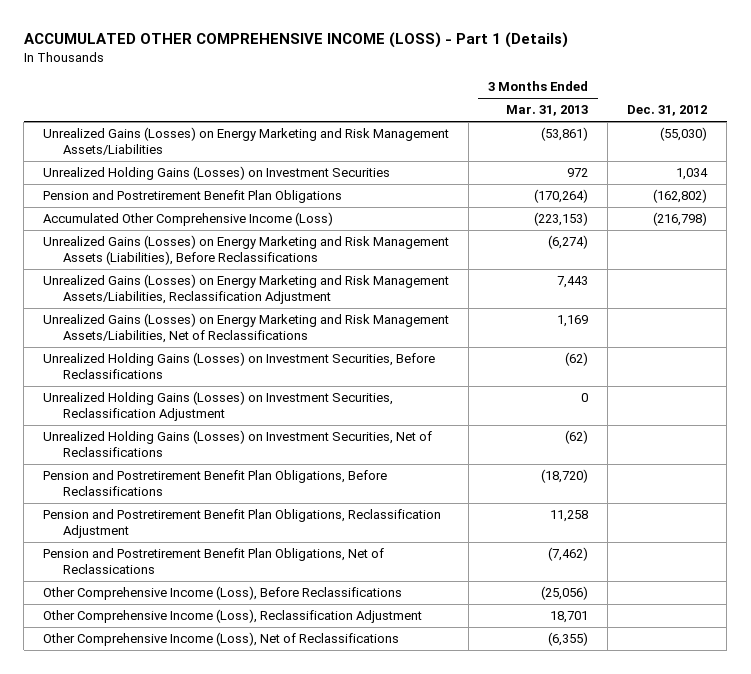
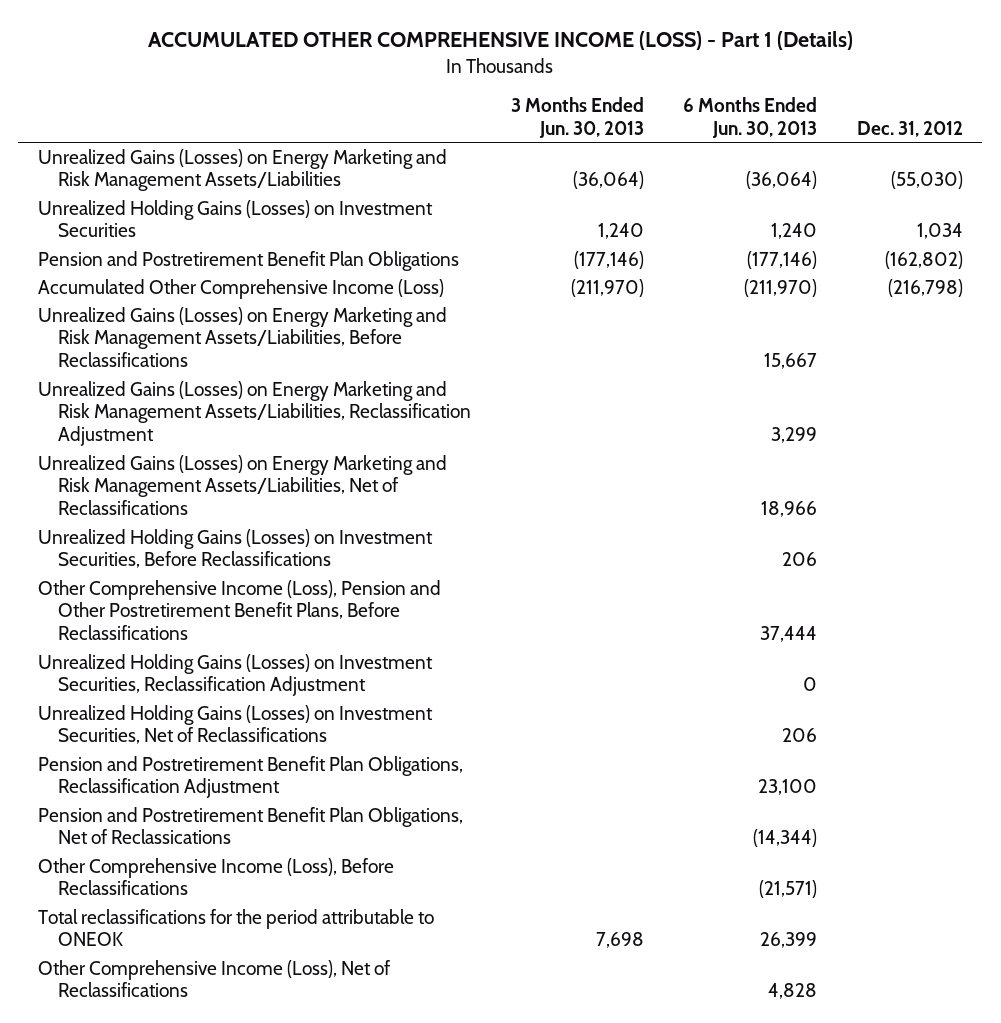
- | 3 Months Ended Mar. 31, 2013 | Dec. 31, 2012
+ | 3 Months Ended Jun. 30, 2013 | 6 Months Ended Jun. 30, 2013 | Dec. 31, 2012
- Unrealized Gains (Losses) on Energy Marketing and Risk Management Assets (Liabilities), Before Reclassifications | (6,274) |
+ Unrealized Gains (Losses) on Energy Marketing and Risk Management Assets/Liabilities, Before Reclassifications | | 15,667 |
+ Other Comprehensive Income (Loss), Pension and Other Postretirement Benefit Plans, Before Reclassifications | | 37,444 |
- Pension and Postretirement Benefit Plan Obligations, Before Reclassifications | (18,720) |
- Other Comprehensive Income (Loss), Reclassification Adjustment | 18,701 |
+ Total reclassifications for the period attributable to ONEOK | 7,698 | 26,399 |

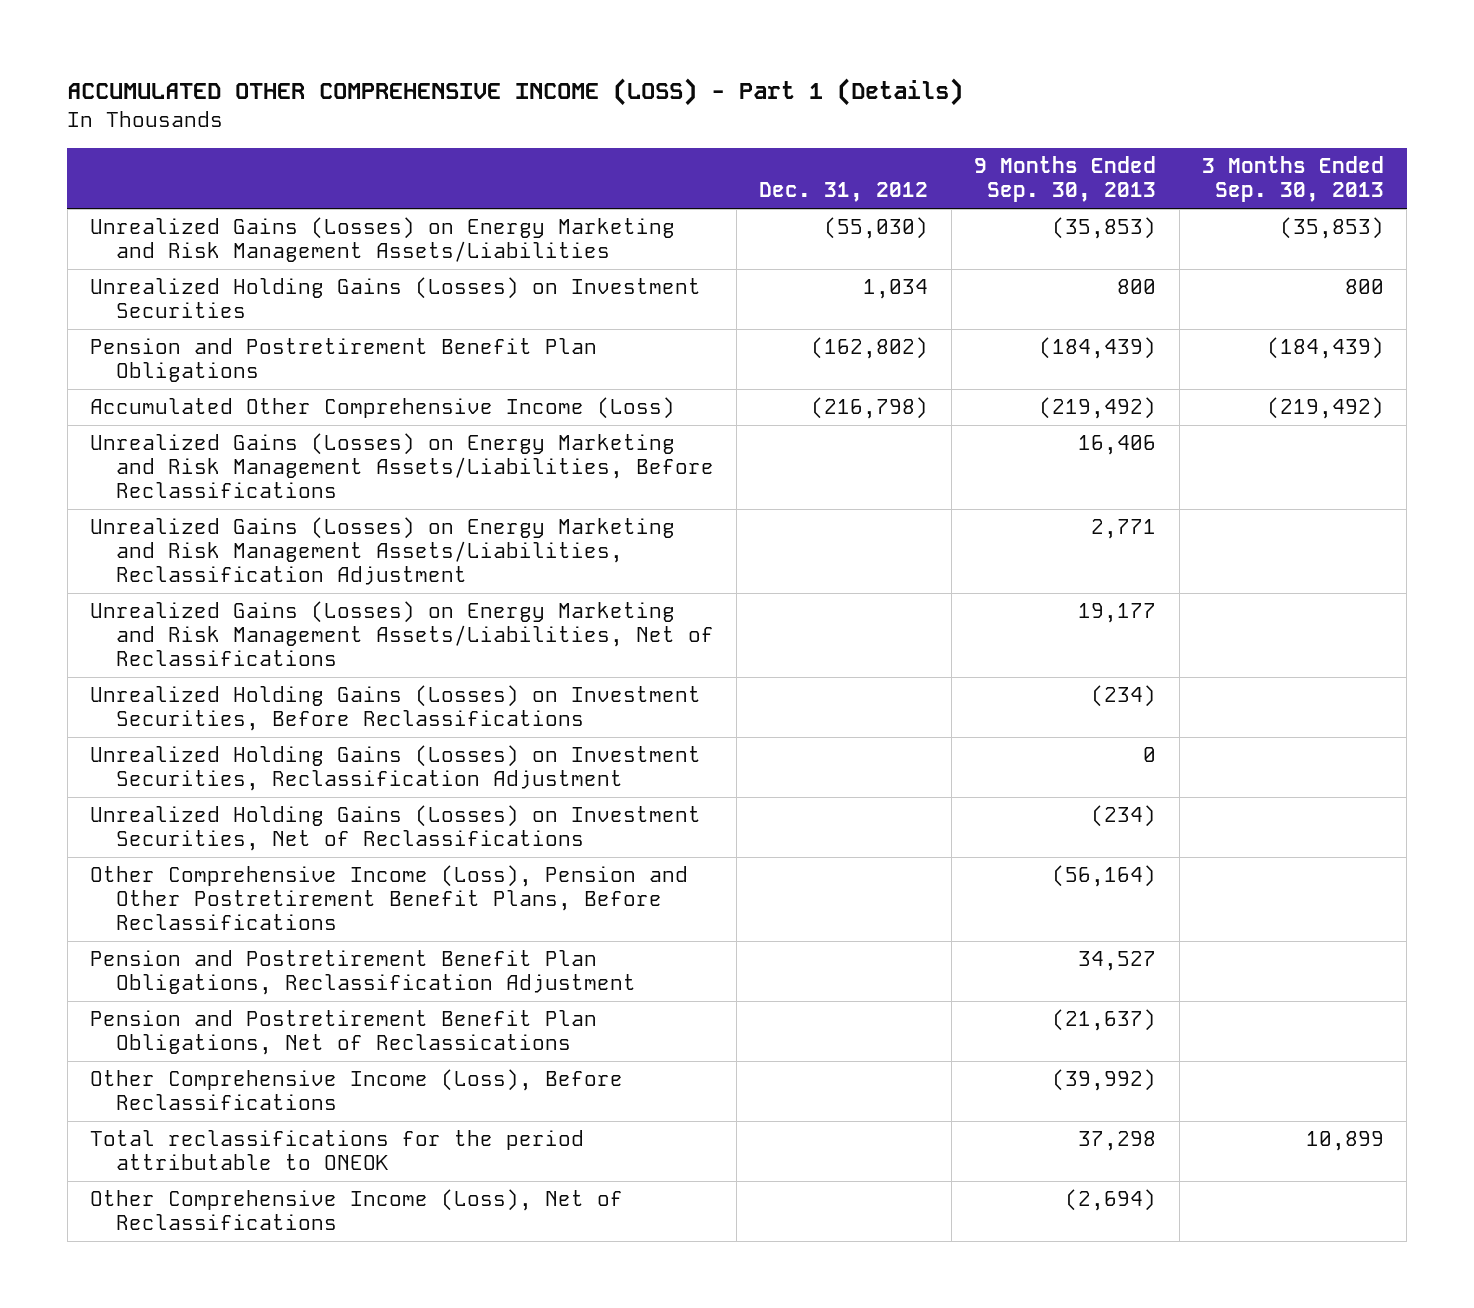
- | 3 Months Ended Jun. 30, 2013 | 6 Months Ended Jun. 30, 2013 | Dec. 31, 2012
+ | Dec. 31, 2012 | 9 Months Ended Sep. 30, 2013 | 3 Months Ended Sep. 30, 2013
moved down: Other Comprehensive Income (Loss), Pension and Other Postretirement Benefit Plans, Before Reclassifications | | (56,164) |

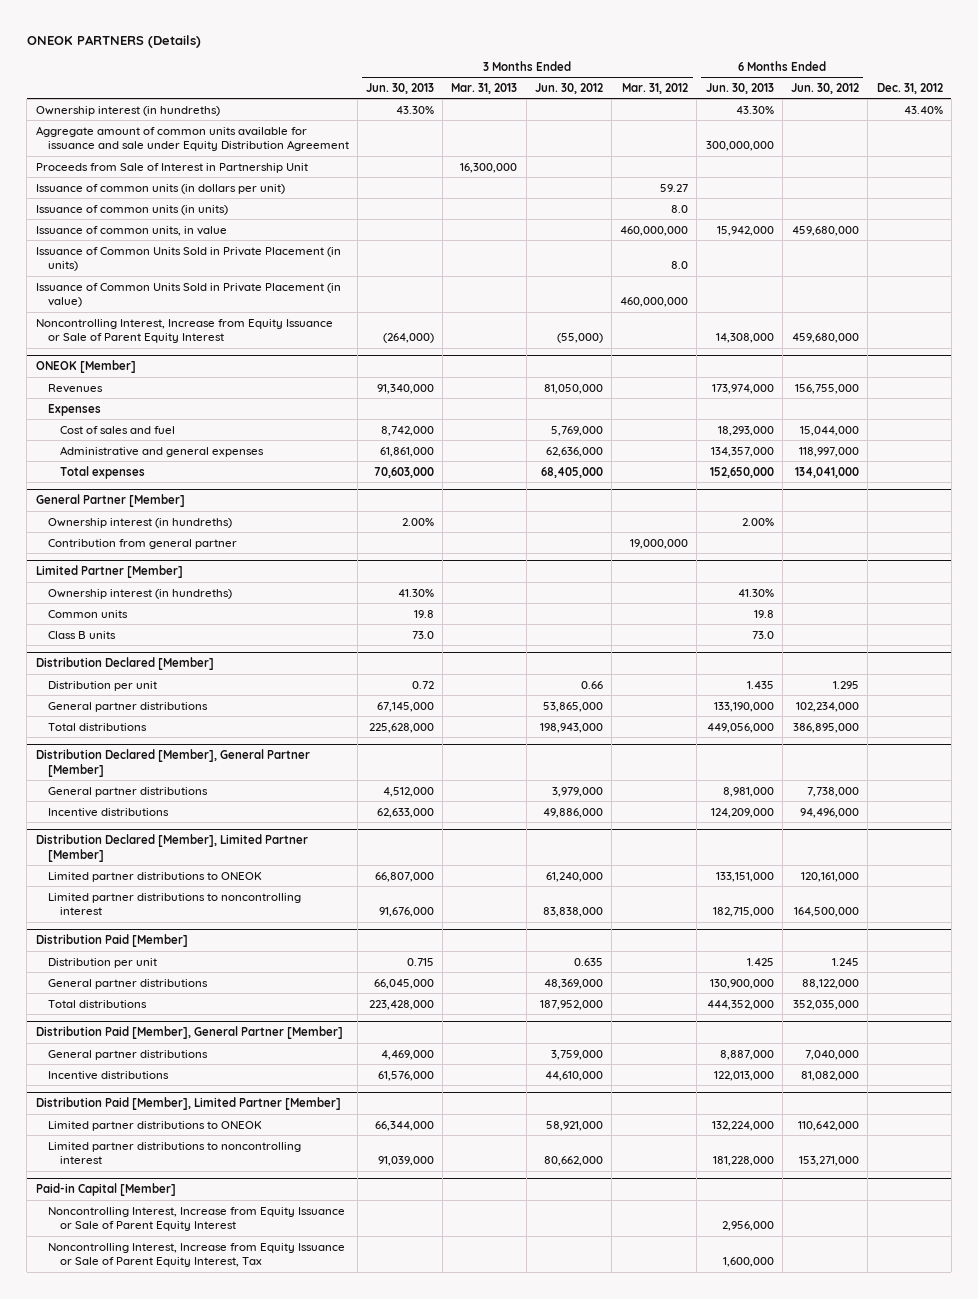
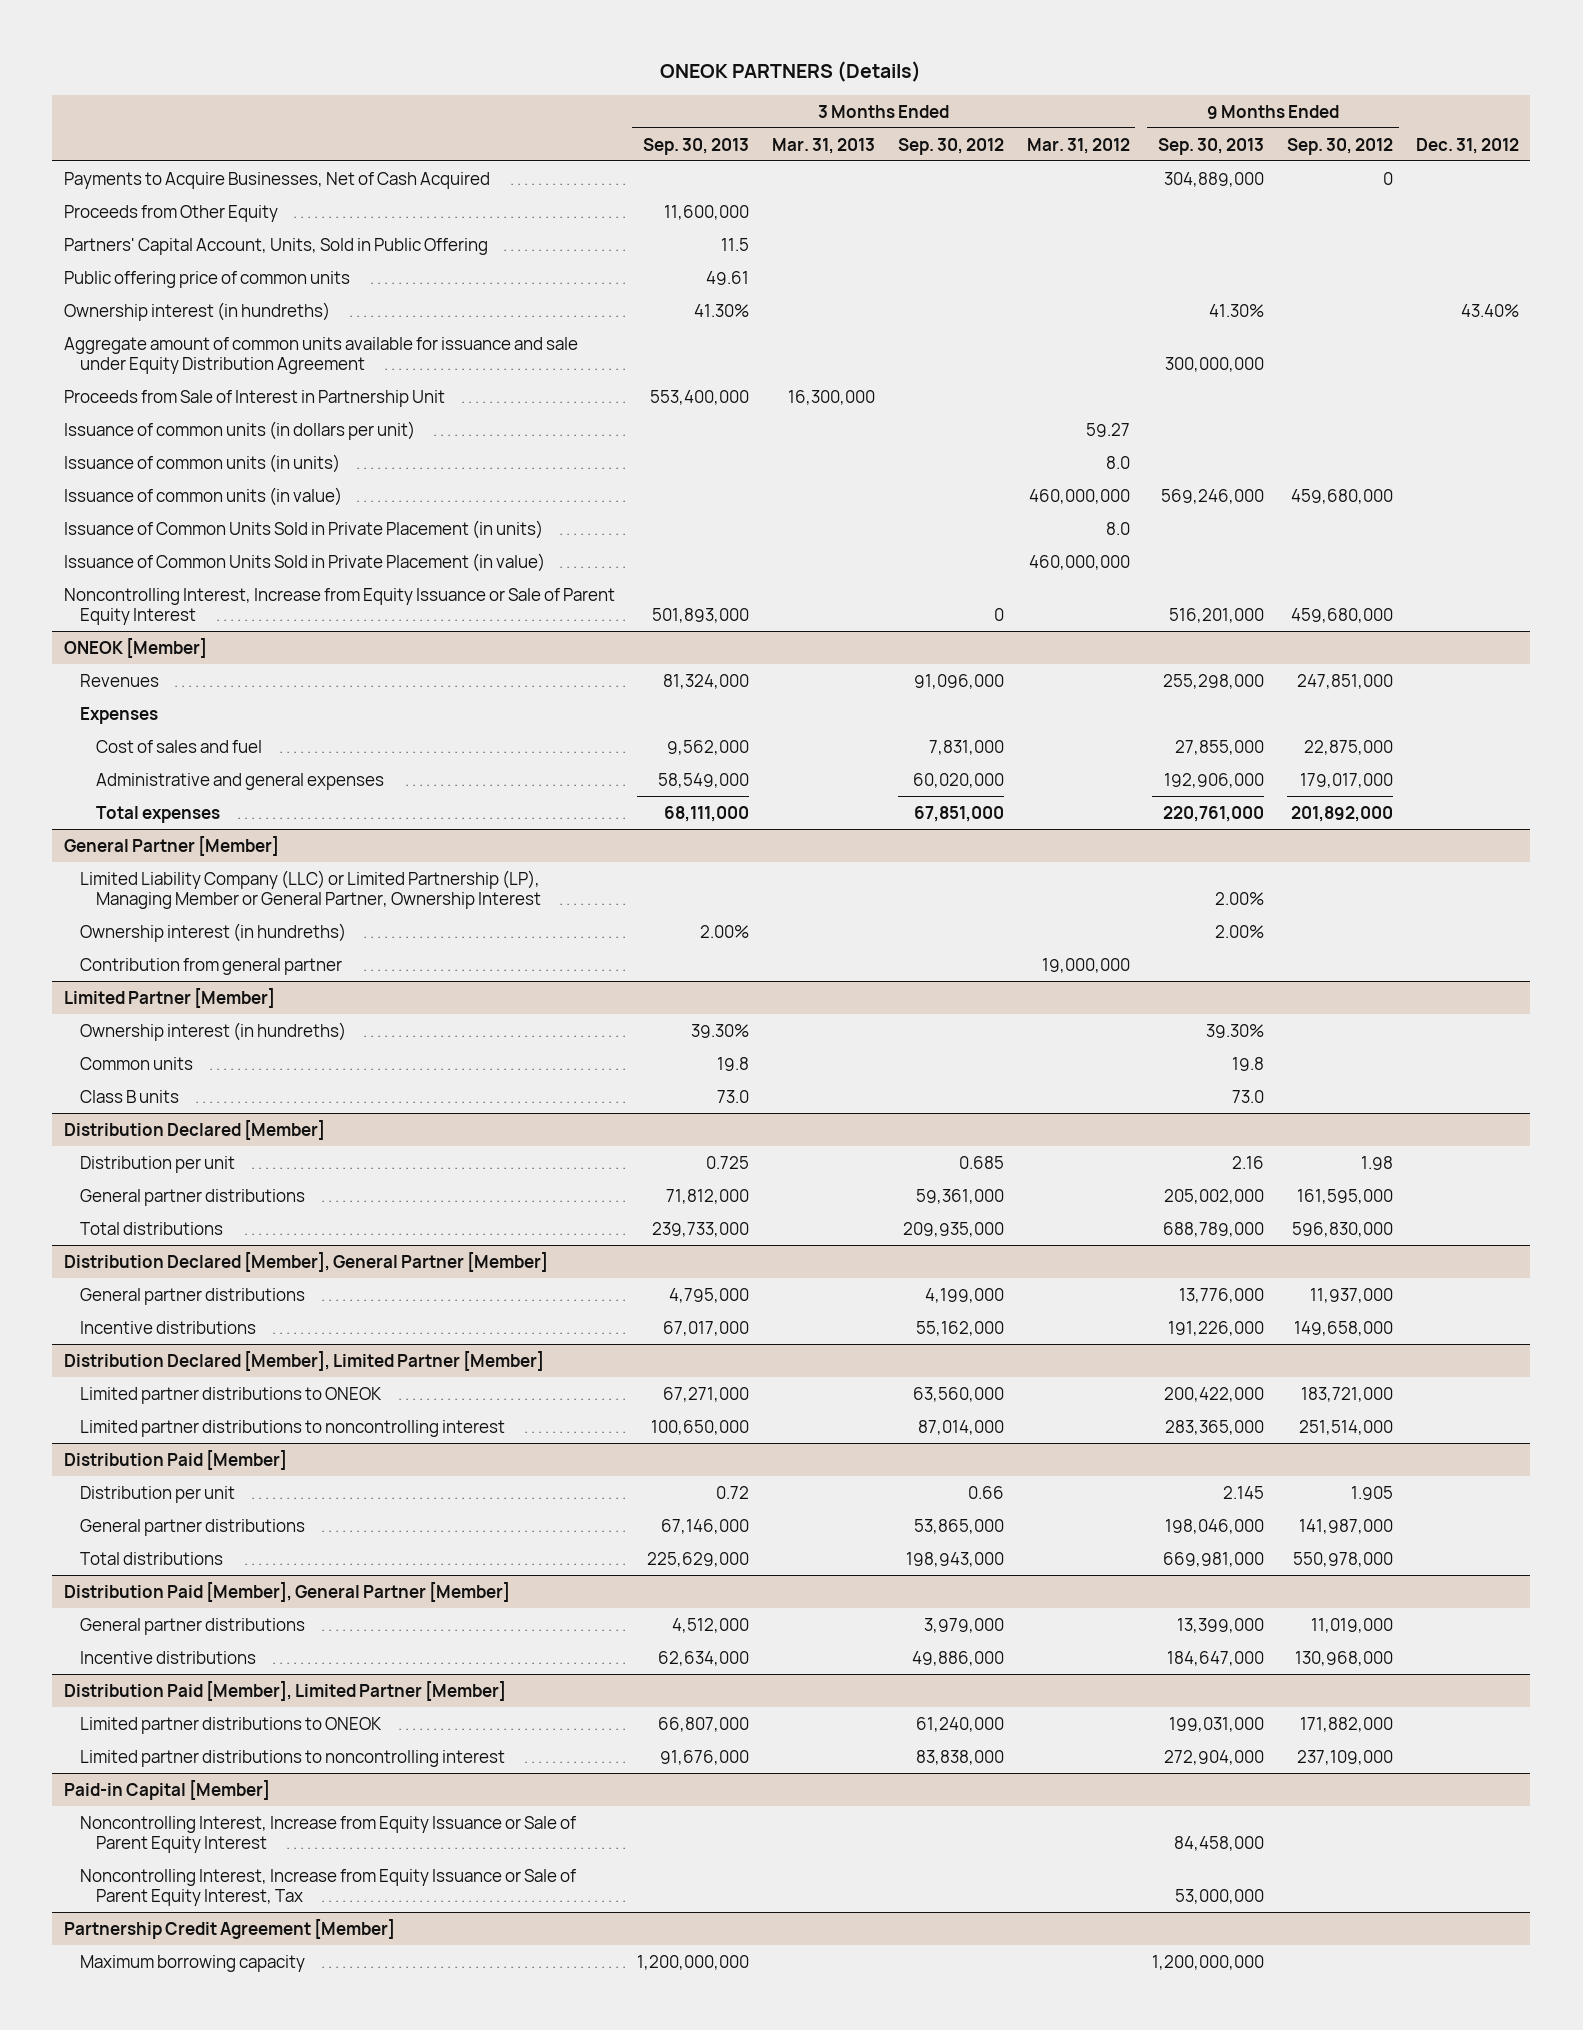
- | 3 Months Ended Jun. 30, 2013 | 3 Months Ended Mar. 31, 2013 | 3 Months Ended Jun. 30, 2012 | 3 Months Ended Mar. 31, 2012 | 6 Months Ended Jun. 30, 2013 | 6 Months Ended Jun. 30, 2012 | Dec. 31, 2012
+ | 3 Months Ended Sep. 30, 2013 | 3 Months Ended Mar. 31, 2013 | 3 Months Ended Sep. 30, 2012 | 3 Months Ended Mar. 31, 2012 | 9 Months Ended Sep. 30, 2013 | 9 Months Ended Sep. 30, 2012 | Dec. 31, 2012
+ Payments to Acquire Businesses, Net of Cash Acquired | | | | | 304,889,000 | 0 |
+ Proceeds from Other Equity | 11,600,000 | | | | | |
+ Partners' Capital Account, Units, Sold in Public Offering | 11.5 | | | | | |
+ Public offering price of common units | 49.61 | | | | | |
- Issuance of common units, in value | | | | 460,000,000 | 15,942,000 | 459,680,000 |
+ Issuance of common units (in value) | | | | 460,000,000 | 569,246,000 | 459,680,000 |
@ General Partner [Member]
+ Limited Liability Company (LLC) or Limited Partnership (LP), Managing Member or General Partner, Ownership Interest | | | | | 2.00% | |
+ Partnership Credit Agreement [Member]
+ Maximum borrowing capacity | 1,200,000,000 | | | | 1,200,000,000 | |

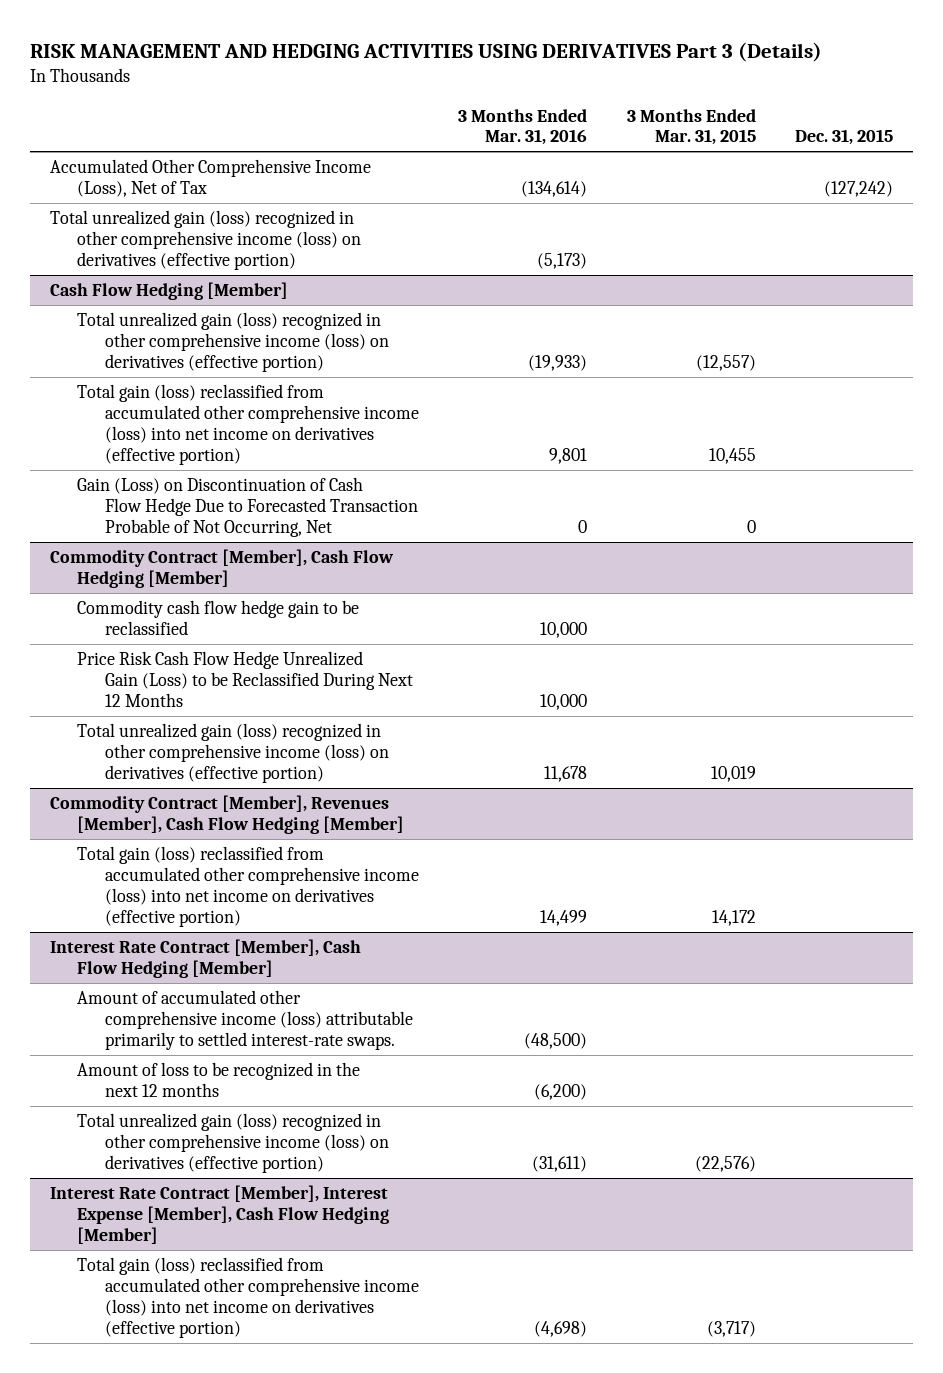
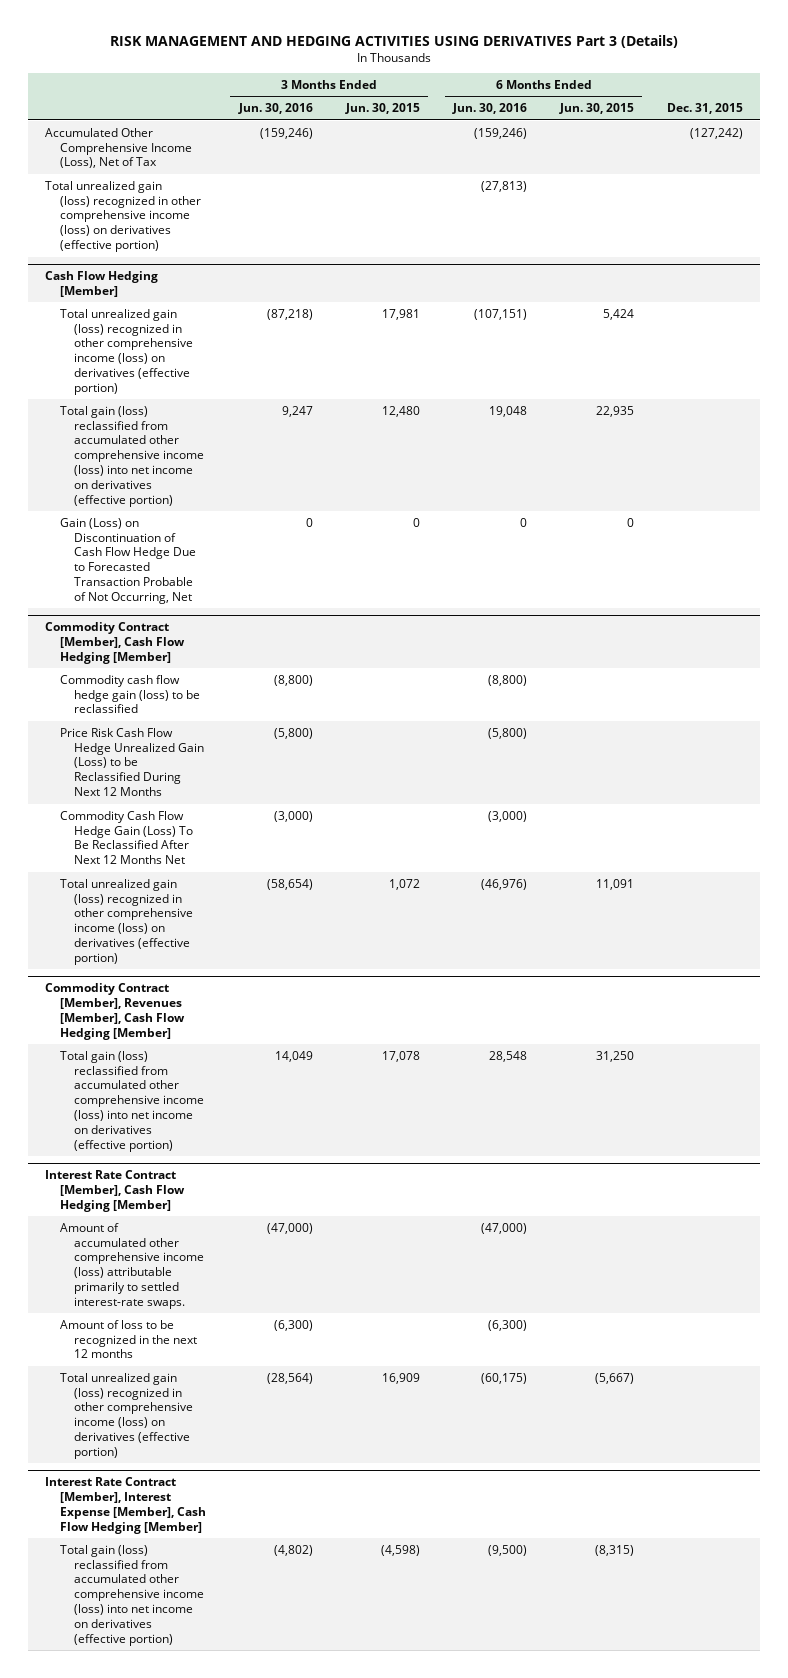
- | 3 Months Ended Mar. 31, 2016 | 3 Months Ended Mar. 31, 2015 | Dec. 31, 2015
+ | 3 Months Ended Jun. 30, 2016 | 3 Months Ended Jun. 30, 2015 | 6 Months Ended Jun. 30, 2016 | 6 Months Ended Jun. 30, 2015 | Dec. 31, 2015
@ Commodity Contract [Member], Cash Flow Hedging [Member]
- Commodity cash flow hedge gain to be reclassified | 10,000 | |
+ Commodity cash flow hedge gain (loss) to be reclassified | (8,800) | | (8,800) | |
+ Commodity Cash Flow Hedge Gain (Loss) To Be Reclassified After Next 12 Months Net | (3,000) | | (3,000) | |

